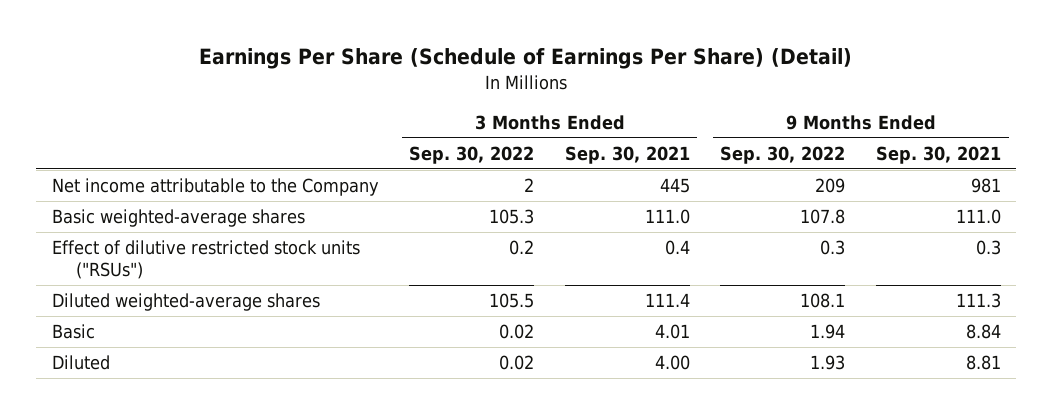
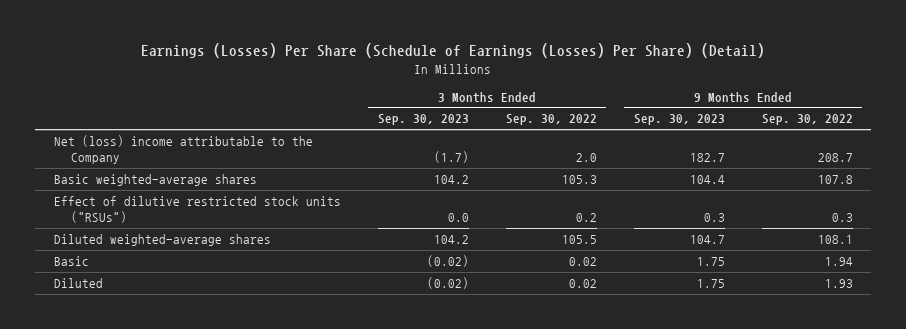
- Earnings Per Share (Schedule of Earnings Per Share) (Detail)
+ Earnings (Losses) Per Share (Schedule of Earnings (Losses) Per Share) (Detail)
- | 3 Months Ended Sep. 30, 2022 | 3 Months Ended Sep. 30, 2021 | 9 Months Ended Sep. 30, 2022 | 9 Months Ended Sep. 30, 2021
+ | 3 Months Ended Sep. 30, 2023 | 3 Months Ended Sep. 30, 2022 | 9 Months Ended Sep. 30, 2023 | 9 Months Ended Sep. 30, 2022
- Net income attributable to the Company | 2 | 445 | 209 | 981
+ Net (loss) income attributable to the Company | (1.7) | 2.0 | 182.7 | 208.7

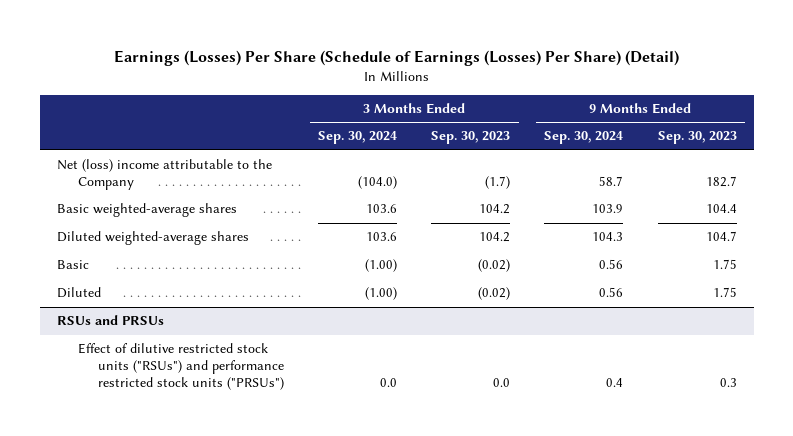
- | 3 Months Ended Sep. 30, 2023 | 3 Months Ended Sep. 30, 2022 | 9 Months Ended Sep. 30, 2023 | 9 Months Ended Sep. 30, 2022
+ | 3 Months Ended Sep. 30, 2024 | 3 Months Ended Sep. 30, 2023 | 9 Months Ended Sep. 30, 2024 | 9 Months Ended Sep. 30, 2023
- Effect of dilutive restricted stock units ("RSUs") | 0.0 | 0.2 | 0.3 | 0.3
+ RSUs and PRSUs
+ Effect of dilutive restricted stock units ("RSUs") and performance restricted stock units ("PRSUs") | 0.0 | 0.0 | 0.4 | 0.3

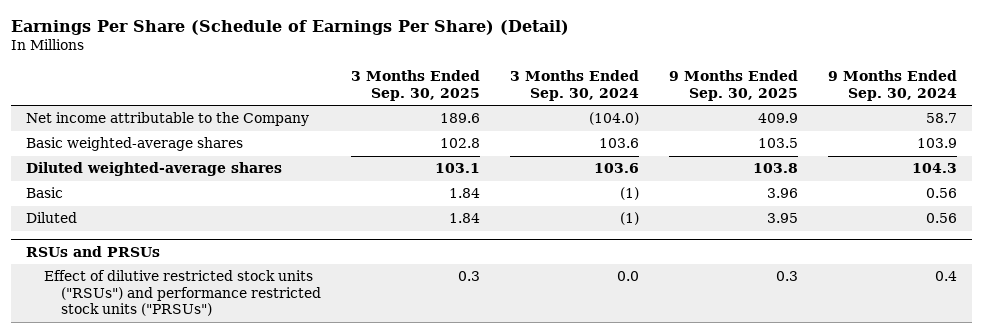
- Earnings (Losses) Per Share (Schedule of Earnings (Losses) Per Share) (Detail)
+ Earnings Per Share (Schedule of Earnings Per Share) (Detail)
- | 3 Months Ended Sep. 30, 2024 | 3 Months Ended Sep. 30, 2023 | 9 Months Ended Sep. 30, 2024 | 9 Months Ended Sep. 30, 2023
+ | 3 Months Ended Sep. 30, 2025 | 3 Months Ended Sep. 30, 2024 | 9 Months Ended Sep. 30, 2025 | 9 Months Ended Sep. 30, 2024
- Net (loss) income attributable to the Company | (104.0) | (1.7) | 58.7 | 182.7
+ Net income attributable to the Company | 189.6 | (104.0) | 409.9 | 58.7
- Basic | (1.00) | (0.02) | 0.56 | 1.75
- Diluted | (1.00) | (0.02) | 0.56 | 1.75
+ Basic | 1.84 | (1) | 3.96 | 0.56
+ Diluted | 1.84 | (1) | 3.95 | 0.56

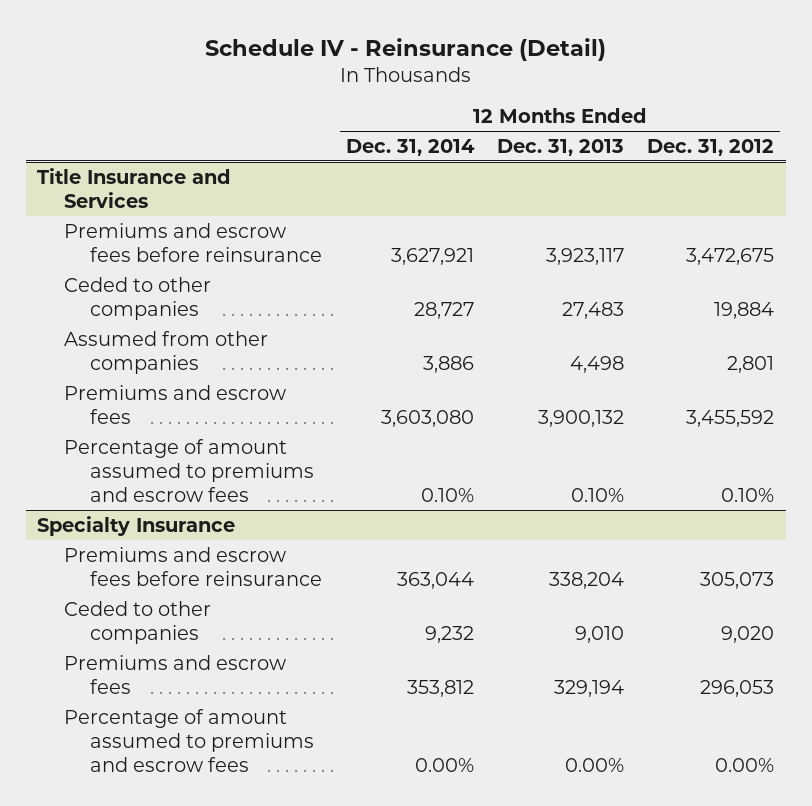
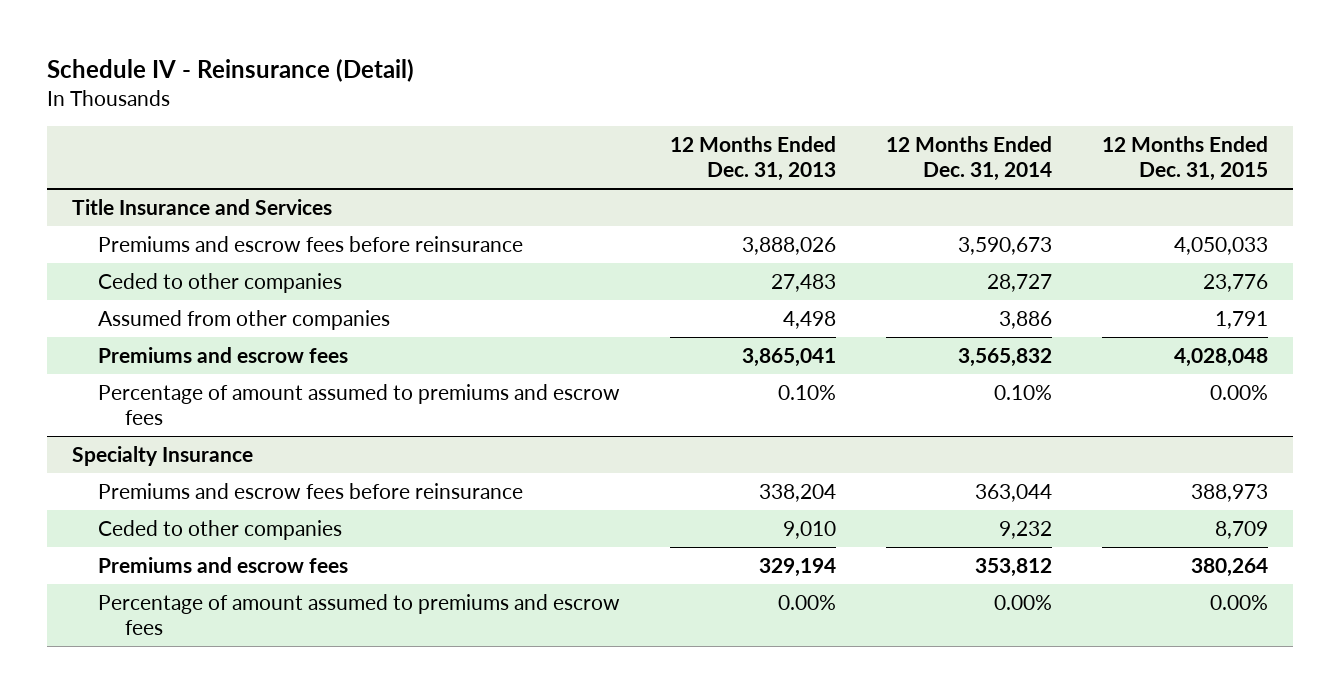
- | 12 Months Ended Dec. 31, 2014 | 12 Months Ended Dec. 31, 2013 | 12 Months Ended Dec. 31, 2012
+ | 12 Months Ended Dec. 31, 2013 | 12 Months Ended Dec. 31, 2014 | 12 Months Ended Dec. 31, 2015
@ Title Insurance and Services
- Premiums and escrow fees before reinsurance | 3,627,921 | 3,923,117 | 3,472,675
+ Premiums and escrow fees before reinsurance | 3,888,026 | 3,590,673 | 4,050,033
- Premiums and escrow fees | 3,603,080 | 3,900,132 | 3,455,592
+ Premiums and escrow fees | 3,865,041 | 3,565,832 | 4,028,048

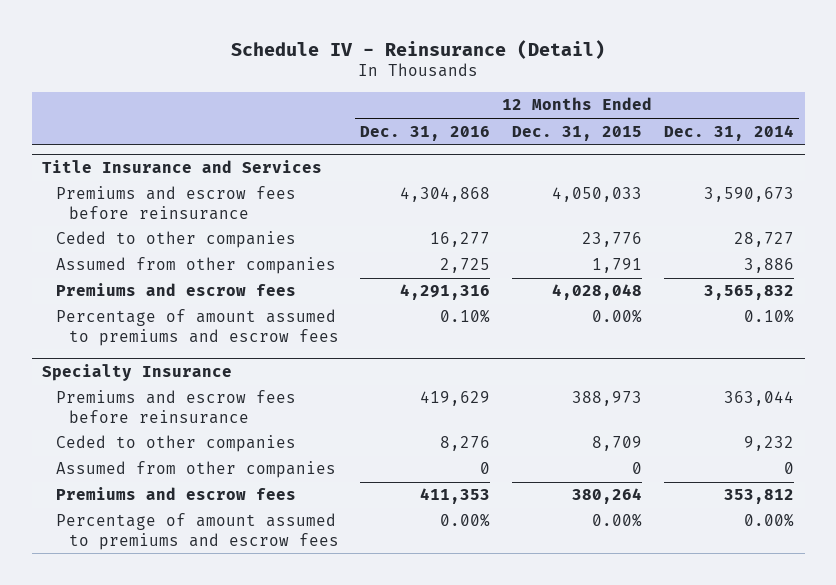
- | 12 Months Ended Dec. 31, 2013 | 12 Months Ended Dec. 31, 2014 | 12 Months Ended Dec. 31, 2015
+ | 12 Months Ended Dec. 31, 2016 | 12 Months Ended Dec. 31, 2015 | 12 Months Ended Dec. 31, 2014
@ Specialty Insurance
+ Assumed from other companies | 0 | 0 | 0

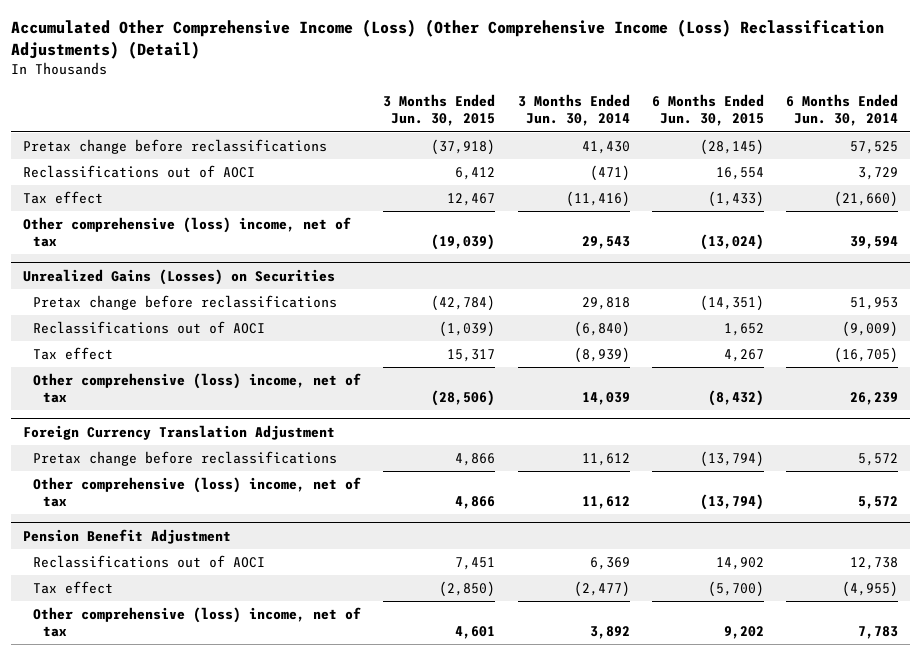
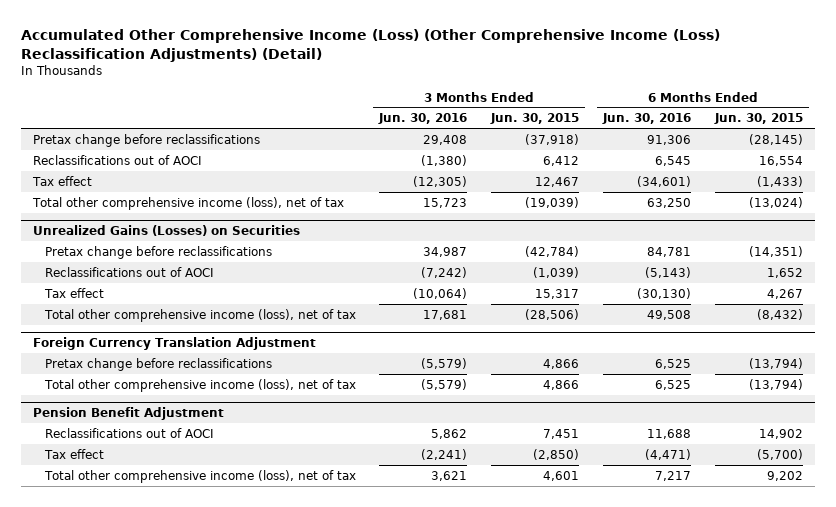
- | 3 Months Ended Jun. 30, 2015 | 3 Months Ended Jun. 30, 2014 | 6 Months Ended Jun. 30, 2015 | 6 Months Ended Jun. 30, 2014
+ | 3 Months Ended Jun. 30, 2016 | 3 Months Ended Jun. 30, 2015 | 6 Months Ended Jun. 30, 2016 | 6 Months Ended Jun. 30, 2015
- Other comprehensive (loss) income, net of tax | (19,039) | 29,543 | (13,024) | 39,594
+ Total other comprehensive income (loss), net of tax | 15,723 | (19,039) | 63,250 | (13,024)
@ Unrealized Gains (Losses) on Securities
- Other comprehensive (loss) income, net of tax | (28,506) | 14,039 | (8,432) | 26,239
+ Total other comprehensive income (loss), net of tax | 17,681 | (28,506) | 49,508 | (8,432)
@ Foreign Currency Translation Adjustment
- Other comprehensive (loss) income, net of tax | 4,866 | 11,612 | (13,794) | 5,572
+ Total other comprehensive income (loss), net of tax | (5,579) | 4,866 | 6,525 | (13,794)
@ Pension Benefit Adjustment
- Other comprehensive (loss) income, net of tax | 4,601 | 3,892 | 9,202 | 7,783
+ Total other comprehensive income (loss), net of tax | 3,621 | 4,601 | 7,217 | 9,202

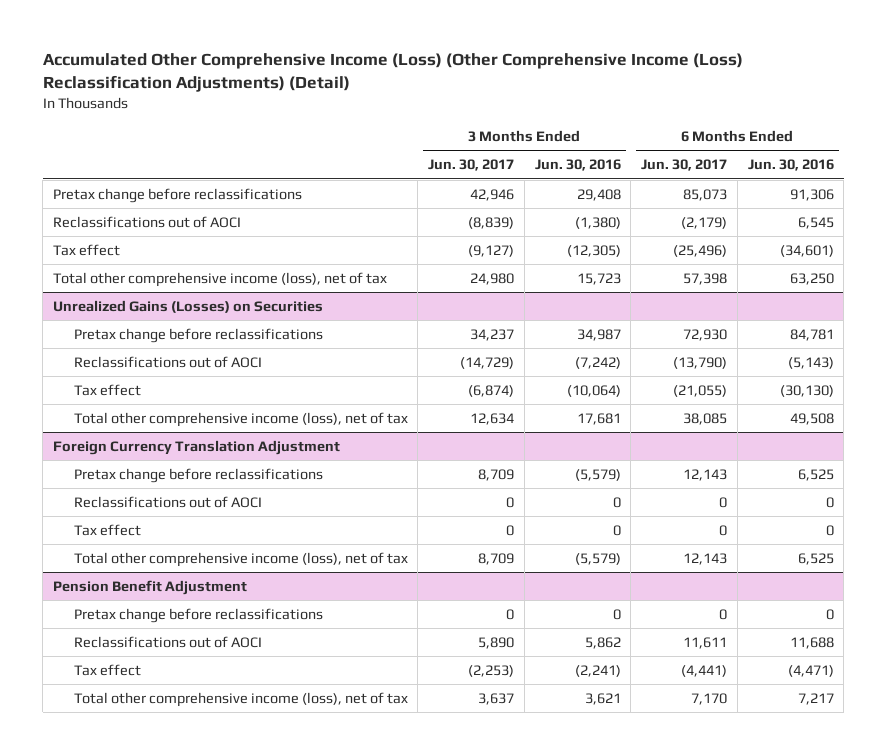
- | 3 Months Ended Jun. 30, 2016 | 3 Months Ended Jun. 30, 2015 | 6 Months Ended Jun. 30, 2016 | 6 Months Ended Jun. 30, 2015
+ | 3 Months Ended Jun. 30, 2017 | 3 Months Ended Jun. 30, 2016 | 6 Months Ended Jun. 30, 2017 | 6 Months Ended Jun. 30, 2016
@ Foreign Currency Translation Adjustment
+ Reclassifications out of AOCI | 0 | 0 | 0 | 0
+ Tax effect | 0 | 0 | 0 | 0
@ Pension Benefit Adjustment
+ Pretax change before reclassifications | 0 | 0 | 0 | 0

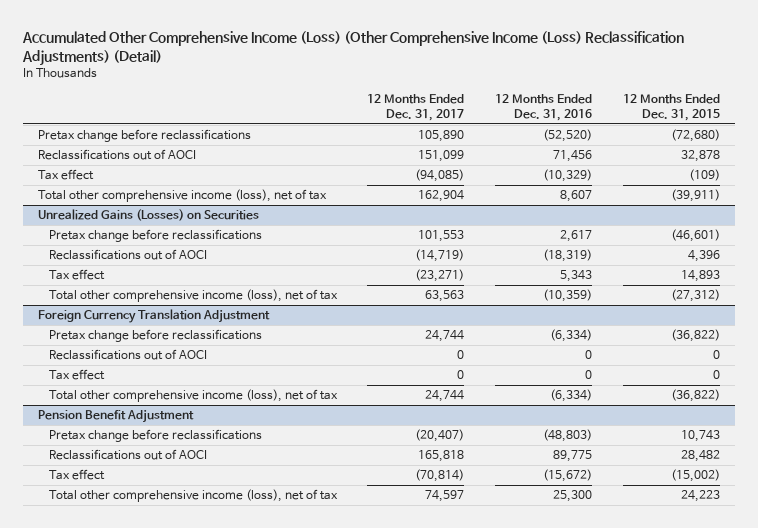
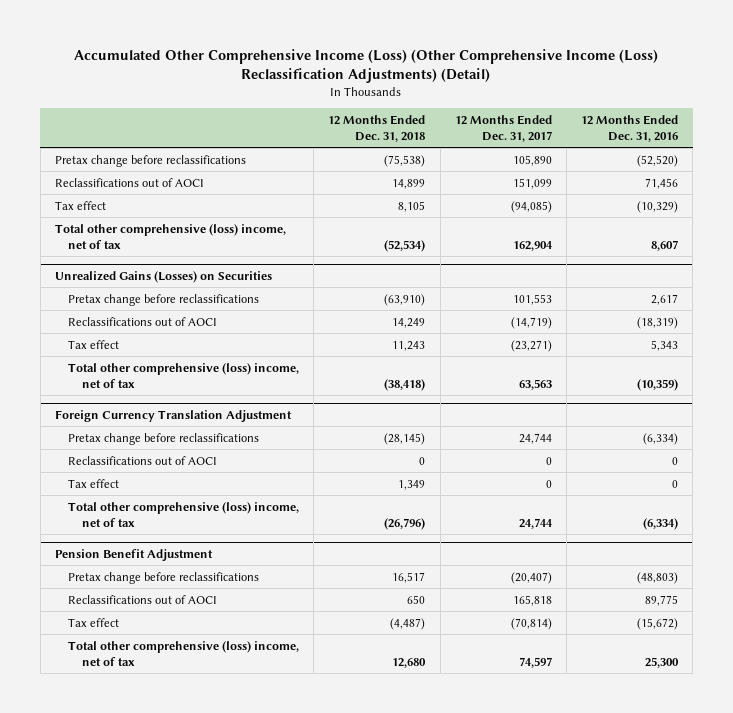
- | 12 Months Ended Dec. 31, 2017 | 12 Months Ended Dec. 31, 2016 | 12 Months Ended Dec. 31, 2015
+ | 12 Months Ended Dec. 31, 2018 | 12 Months Ended Dec. 31, 2017 | 12 Months Ended Dec. 31, 2016
- Total other comprehensive income (loss), net of tax | 162,904 | 8,607 | (39,911)
+ Total other comprehensive (loss) income, net of tax | (52,534) | 162,904 | 8,607
@ Unrealized Gains (Losses) on Securities
- Total other comprehensive income (loss), net of tax | 63,563 | (10,359) | (27,312)
+ Total other comprehensive (loss) income, net of tax | (38,418) | 63,563 | (10,359)
@ Foreign Currency Translation Adjustment
- Total other comprehensive income (loss), net of tax | 24,744 | (6,334) | (36,822)
+ Total other comprehensive (loss) income, net of tax | (26,796) | 24,744 | (6,334)
@ Pension Benefit Adjustment
- Total other comprehensive income (loss), net of tax | 74,597 | 25,300 | 24,223
+ Total other comprehensive (loss) income, net of tax | 12,680 | 74,597 | 25,300

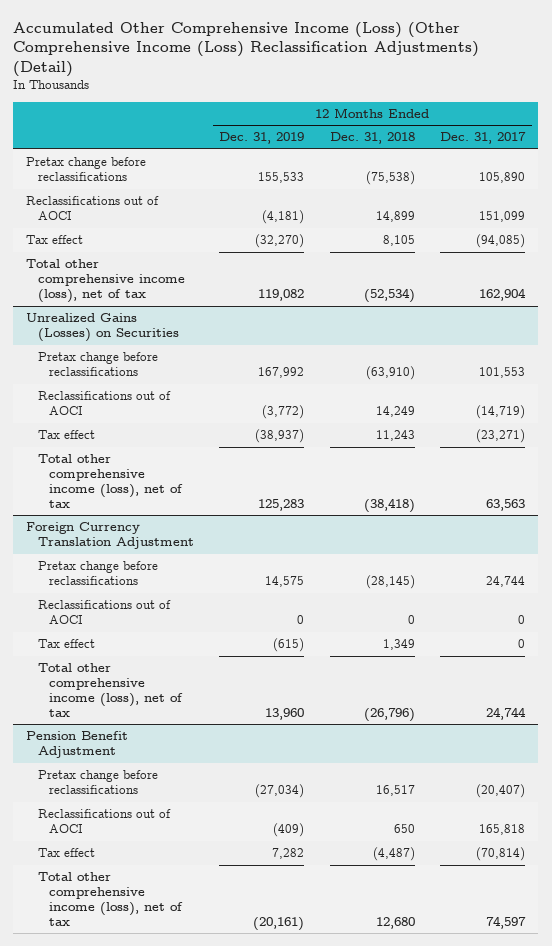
- | 12 Months Ended Dec. 31, 2018 | 12 Months Ended Dec. 31, 2017 | 12 Months Ended Dec. 31, 2016
+ | 12 Months Ended Dec. 31, 2019 | 12 Months Ended Dec. 31, 2018 | 12 Months Ended Dec. 31, 2017
- Total other comprehensive (loss) income, net of tax | (52,534) | 162,904 | 8,607
+ Total other comprehensive income (loss), net of tax | 119,082 | (52,534) | 162,904
@ Unrealized Gains (Losses) on Securities
- Total other comprehensive (loss) income, net of tax | (38,418) | 63,563 | (10,359)
+ Total other comprehensive income (loss), net of tax | 125,283 | (38,418) | 63,563
@ Foreign Currency Translation Adjustment
- Total other comprehensive (loss) income, net of tax | (26,796) | 24,744 | (6,334)
+ Total other comprehensive income (loss), net of tax | 13,960 | (26,796) | 24,744
@ Pension Benefit Adjustment
- Total other comprehensive (loss) income, net of tax | 12,680 | 74,597 | 25,300
+ Total other comprehensive income (loss), net of tax | (20,161) | 12,680 | 74,597

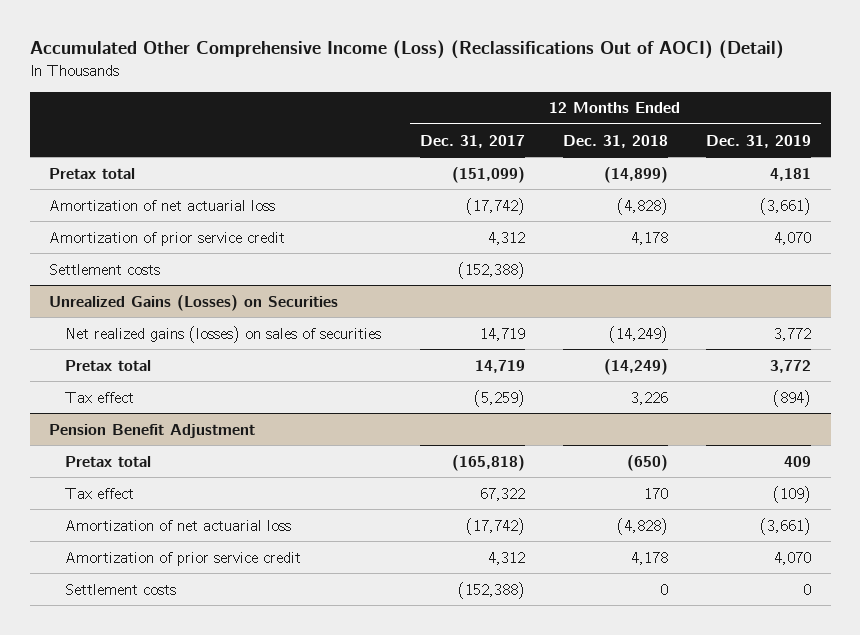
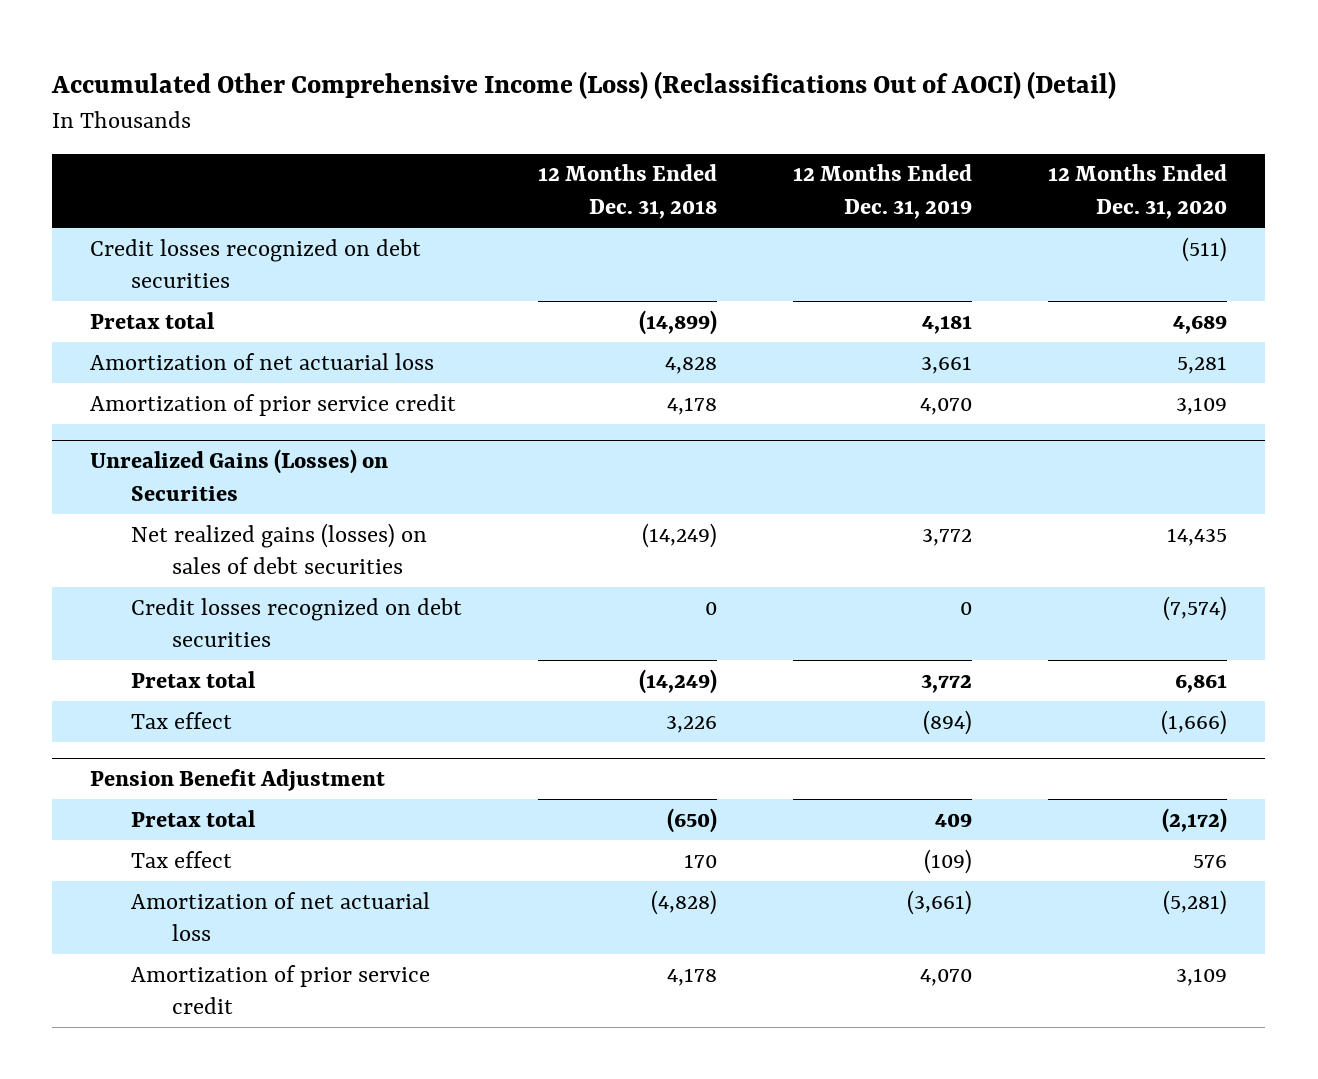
- | 12 Months Ended Dec. 31, 2017 | 12 Months Ended Dec. 31, 2018 | 12 Months Ended Dec. 31, 2019
+ | 12 Months Ended Dec. 31, 2018 | 12 Months Ended Dec. 31, 2019 | 12 Months Ended Dec. 31, 2020
+ Credit losses recognized on debt securities | | | (511)
- Amortization of net actuarial loss | (17,742) | (4,828) | (3,661)
+ Amortization of net actuarial loss | 4,828 | 3,661 | 5,281
- Settlement costs | (152,388) | |
@ Unrealized Gains (Losses) on Securities
- Net realized gains (losses) on sales of securities | 14,719 | (14,249) | 3,772
+ Net realized gains (losses) on sales of debt securities | (14,249) | 3,772 | 14,435
+ Credit losses recognized on debt securities | 0 | 0 | (7,574)
@ Pension Benefit Adjustment
- Settlement costs | (152,388) | 0 | 0

